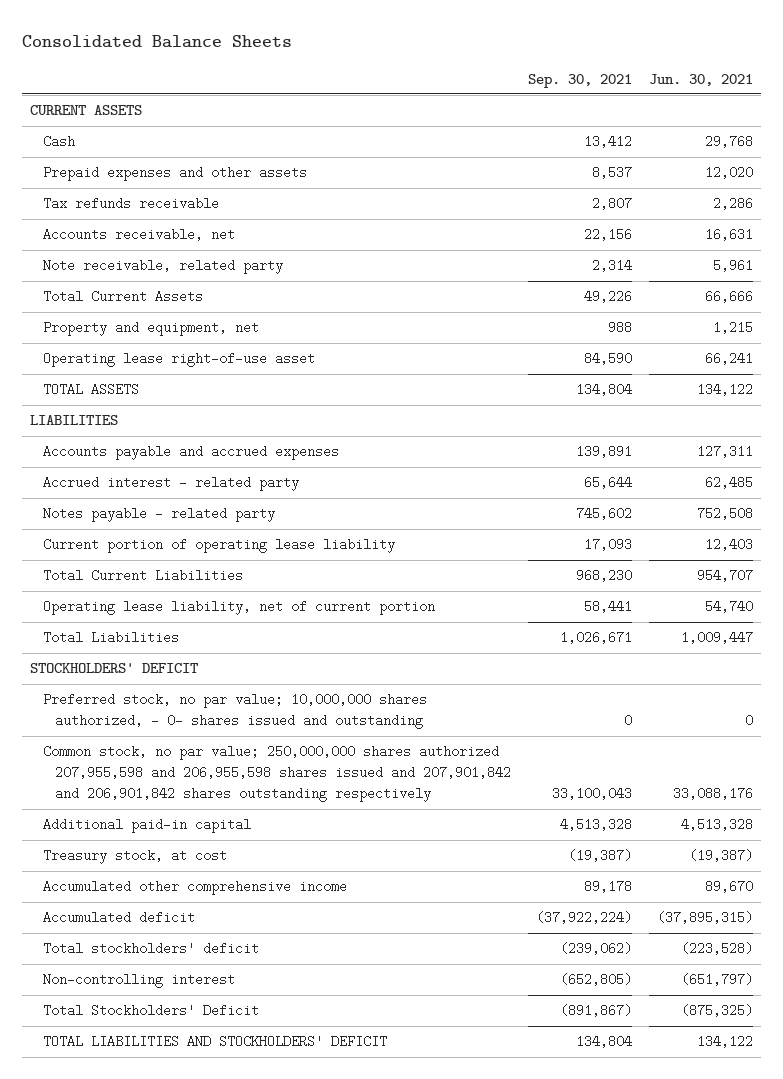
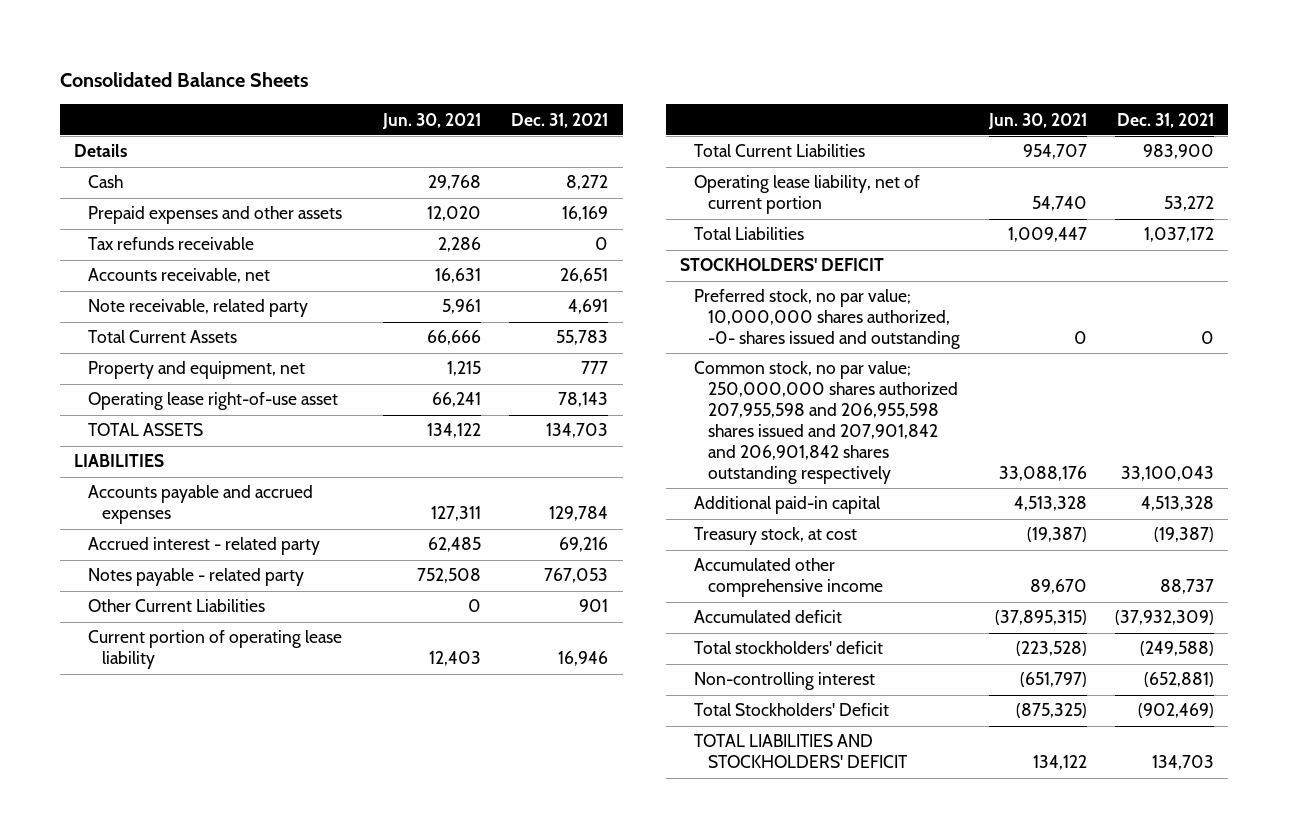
- | Sep. 30, 2021 | Jun. 30, 2021
+ | Jun. 30, 2021 | Dec. 31, 2021
- CURRENT ASSETS
+ Details
+ Other Current Liabilities | 0 | 901
- Preferred stock, no par value; 10,000,000 shares authorized, - 0- shares issued and outstanding | 0 | 0
+ Preferred stock, no par value; 10,000,000 shares authorized, -0- shares issued and outstanding | 0 | 0

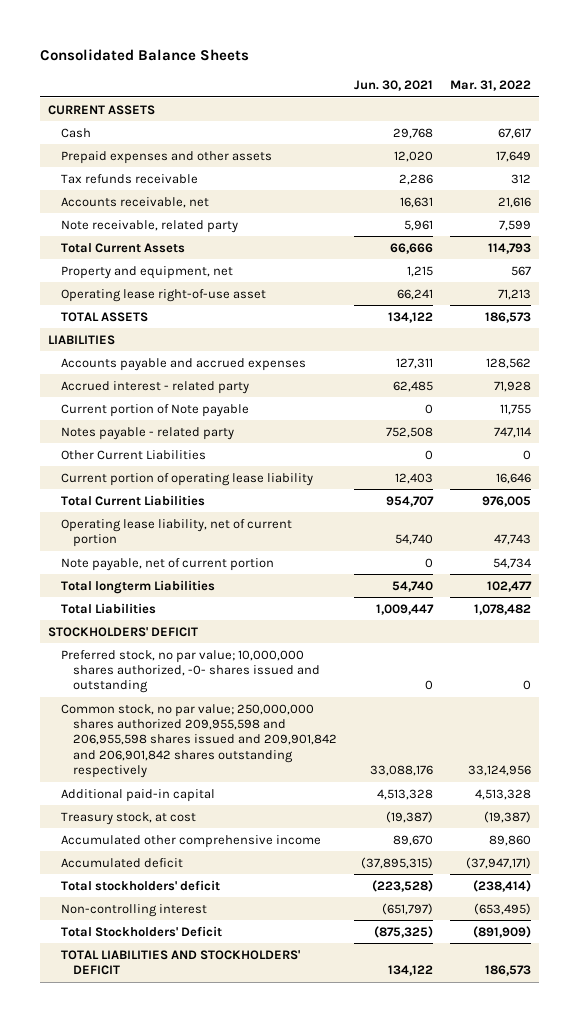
- | Jun. 30, 2021 | Dec. 31, 2021
+ | Jun. 30, 2021 | Mar. 31, 2022
- Details
+ CURRENT ASSETS
+ Current portion of Note payable | 0 | 11,755
+ Note payable, net of current portion | 0 | 54,734
+ Total longterm Liabilities | 54,740 | 102,477
- Common stock, no par value; 250,000,000 shares authorized 207,955,598 and 206,955,598 shares issued and 207,901,842 and 206,901,842 shares outstanding respectively | 33,088,176 | 33,100,043
+ Common stock, no par value; 250,000,000 shares authorized 209,955,598 and 206,955,598 shares issued and 209,901,842 and 206,901,842 shares outstanding respectively | 33,088,176 | 33,124,956

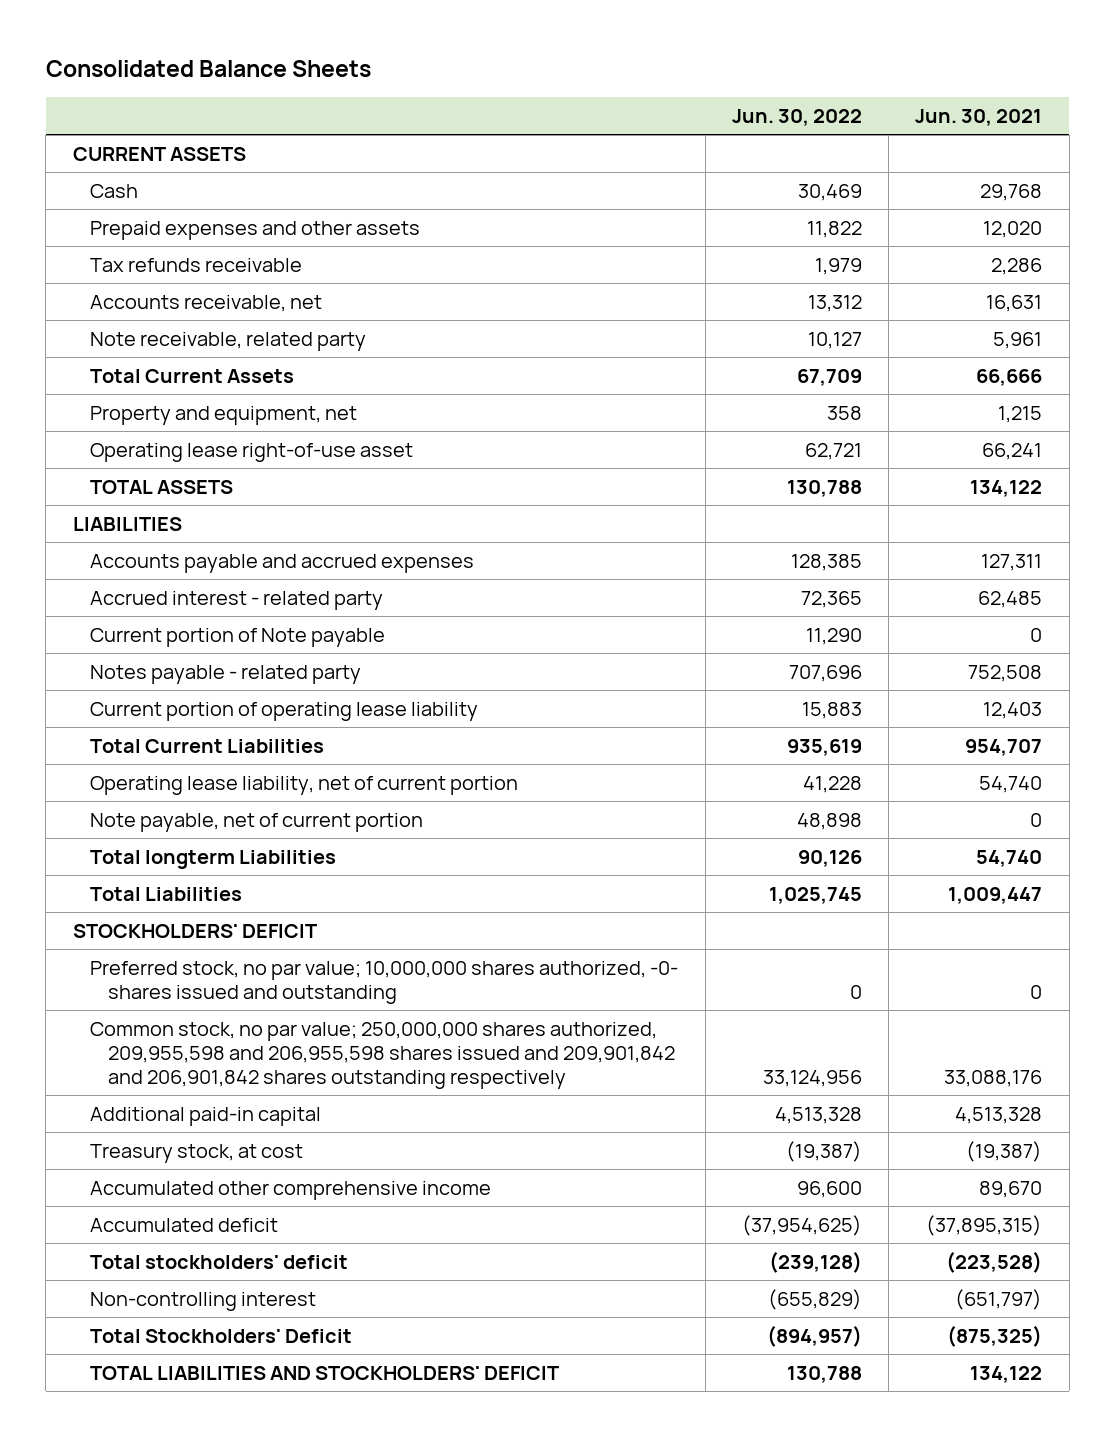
- | Jun. 30, 2021 | Mar. 31, 2022
+ | Jun. 30, 2022 | Jun. 30, 2021
- Other Current Liabilities | 0 | 0
- Common stock, no par value; 250,000,000 shares authorized 209,955,598 and 206,955,598 shares issued and 209,901,842 and 206,901,842 shares outstanding respectively | 33,088,176 | 33,124,956
+ Common stock, no par value; 250,000,000 shares authorized, 209,955,598 and 206,955,598 shares issued and 209,901,842 and 206,901,842 shares outstanding respectively | 33,124,956 | 33,088,176

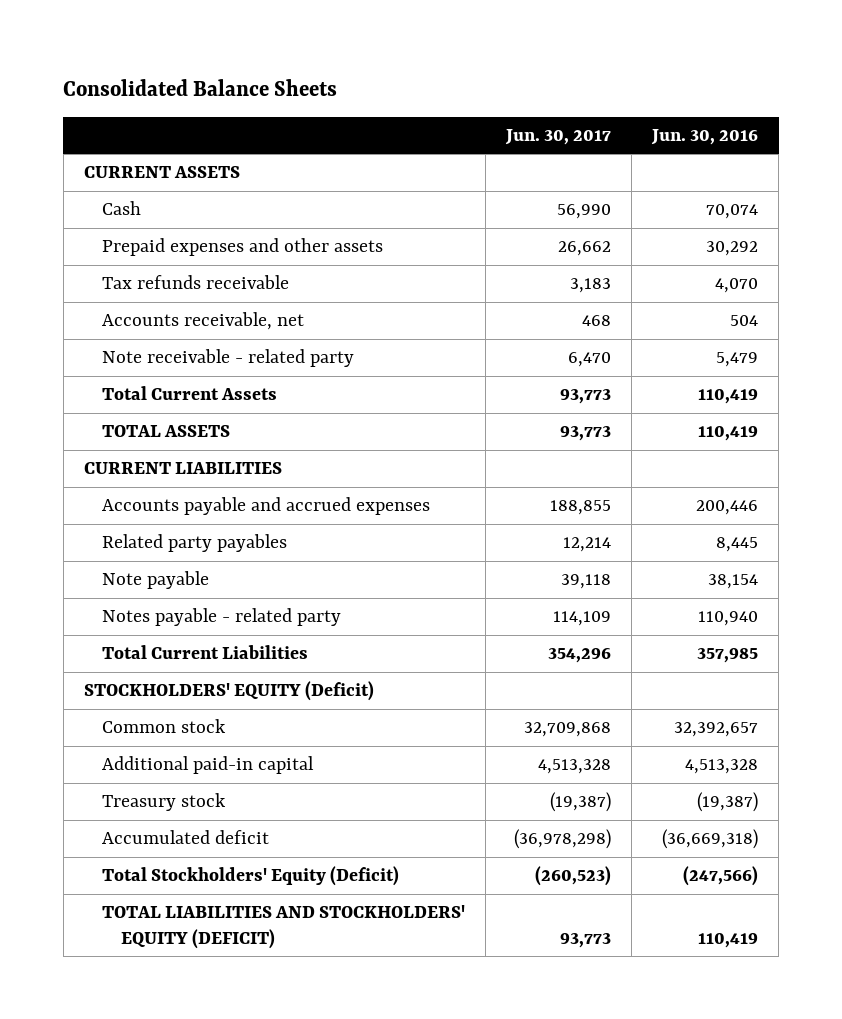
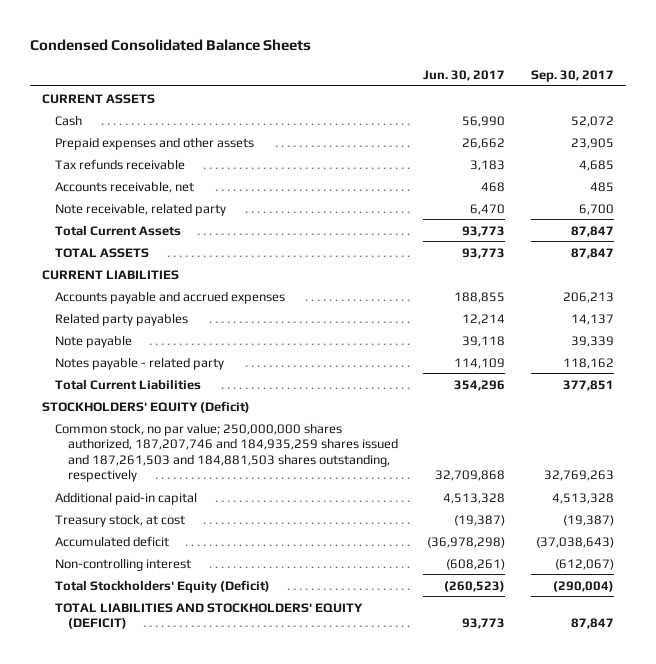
- Consolidated Balance Sheets
+ Condensed Consolidated Balance Sheets
- | Jun. 30, 2017 | Jun. 30, 2016
+ | Jun. 30, 2017 | Sep. 30, 2017
- Note receivable - related party | 6,470 | 5,479
+ Note receivable, related party | 6,470 | 6,700
- Common stock | 32,709,868 | 32,392,657
+ Common stock, no par value; 250,000,000 shares authorized, 187,207,746 and 184,935,259 shares issued and 187,261,503 and 184,881,503 shares outstanding, respectively | 32,709,868 | 32,769,263
- Treasury stock | (19,387) | (19,387)
+ Treasury stock, at cost | (19,387) | (19,387)
+ Non-controlling interest | (608,261) | (612,067)

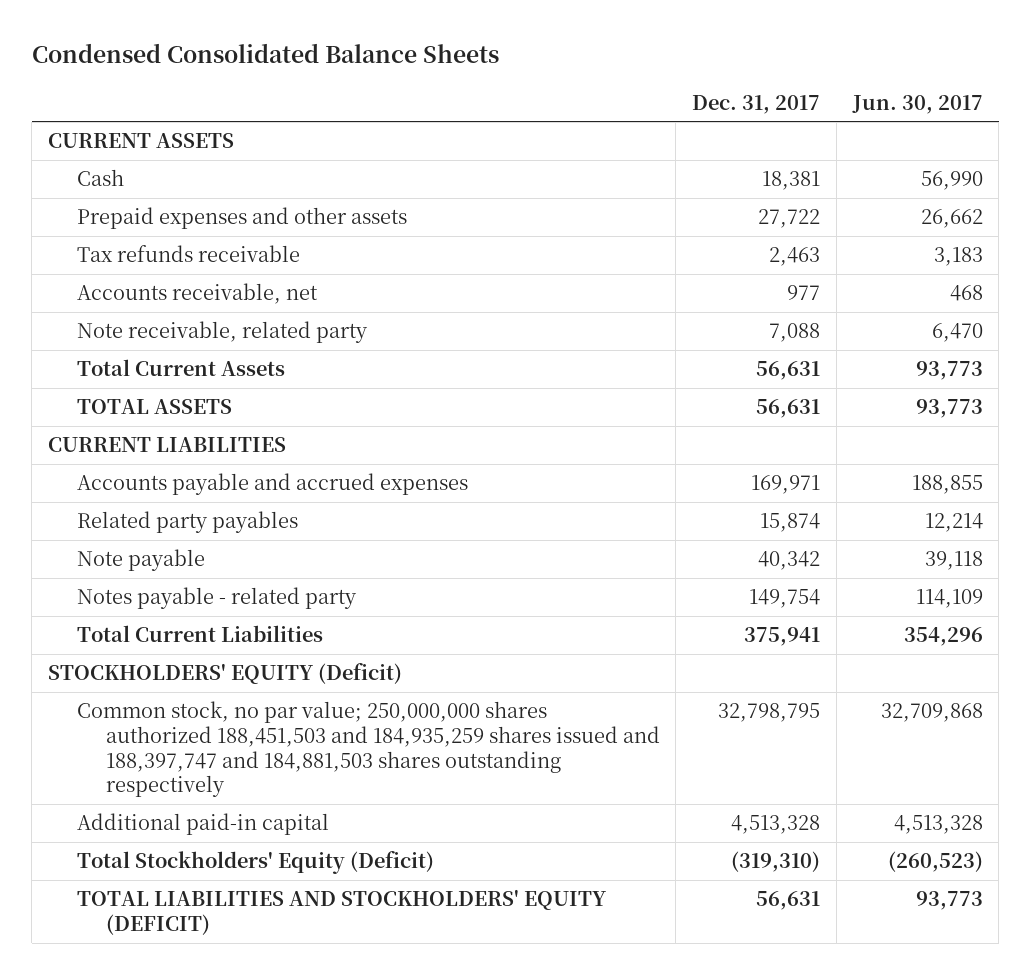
- | Jun. 30, 2017 | Sep. 30, 2017
+ | Dec. 31, 2017 | Jun. 30, 2017
- Common stock, no par value; 250,000,000 shares authorized, 187,207,746 and 184,935,259 shares issued and 187,261,503 and 184,881,503 shares outstanding, respectively | 32,709,868 | 32,769,263
+ Common stock, no par value; 250,000,000 shares authorized 188,451,503 and 184,935,259 shares issued and 188,397,747 and 184,881,503 shares outstanding respectively | 32,798,795 | 32,709,868
- Treasury stock, at cost | (19,387) | (19,387)
- Accumulated deficit | (36,978,298) | (37,038,643)
- Non-controlling interest | (608,261) | (612,067)

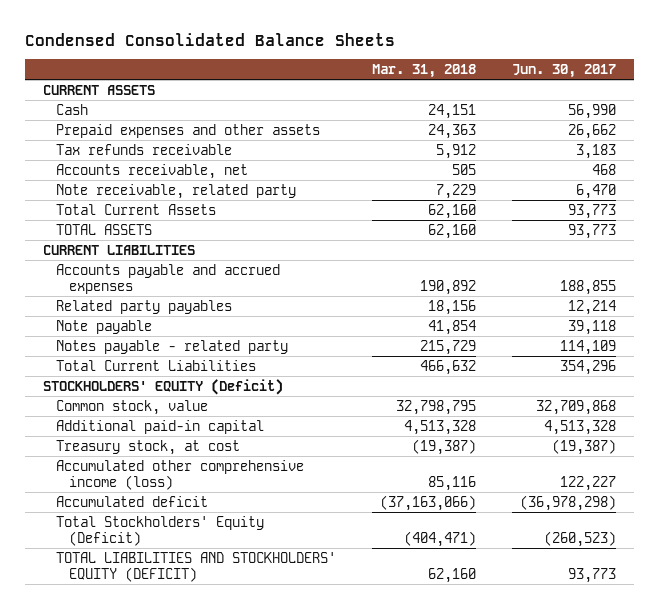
- | Dec. 31, 2017 | Jun. 30, 2017
+ | Mar. 31, 2018 | Jun. 30, 2017
- Common stock, no par value; 250,000,000 shares authorized 188,451,503 and 184,935,259 shares issued and 188,397,747 and 184,881,503 shares outstanding respectively | 32,798,795 | 32,709,868
+ Common stock, value | 32,798,795 | 32,709,868
+ Treasury stock, at cost | (19,387) | (19,387)
+ Accumulated other comprehensive income (loss) | 85,116 | 122,227
+ Accumulated deficit | (37,163,066) | (36,978,298)

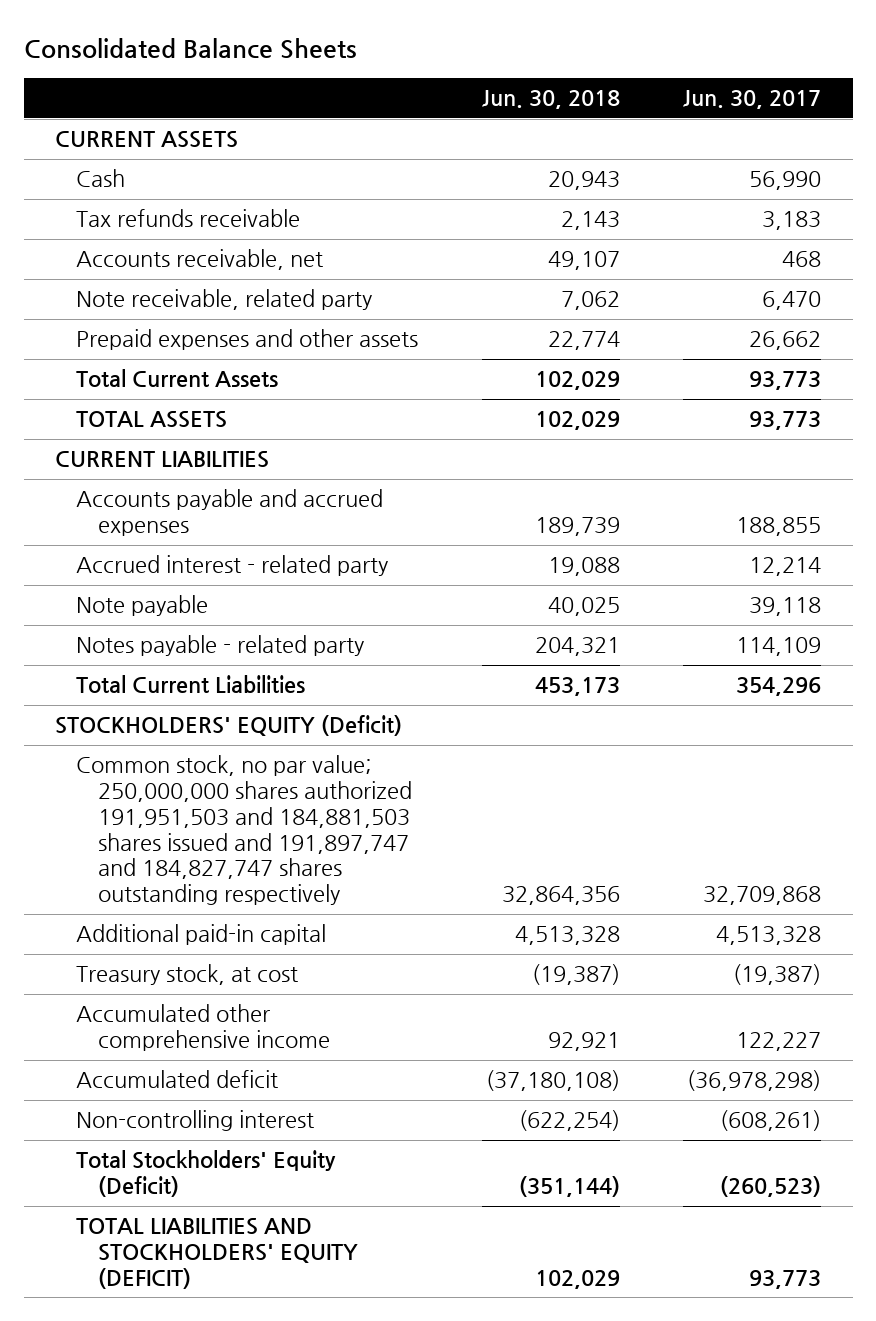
- Condensed Consolidated Balance Sheets
+ Consolidated Balance Sheets
- | Mar. 31, 2018 | Jun. 30, 2017
+ | Jun. 30, 2018 | Jun. 30, 2017
moved down: Prepaid expenses and other assets | 22,774 | 26,662
- Related party payables | 18,156 | 12,214
+ Accrued interest - related party | 19,088 | 12,214
- Common stock, value | 32,798,795 | 32,709,868
+ Common stock, no par value; 250,000,000 shares authorized 191,951,503 and 184,881,503 shares issued and 191,897,747 and 184,827,747 shares outstanding respectively | 32,864,356 | 32,709,868
- Accumulated other comprehensive income (loss) | 85,116 | 122,227
+ Accumulated other comprehensive income | 92,921 | 122,227
+ Non-controlling interest | (622,254) | (608,261)

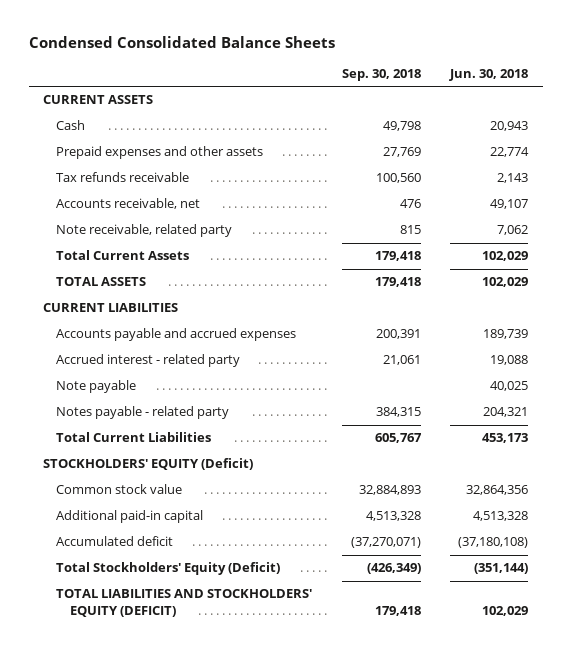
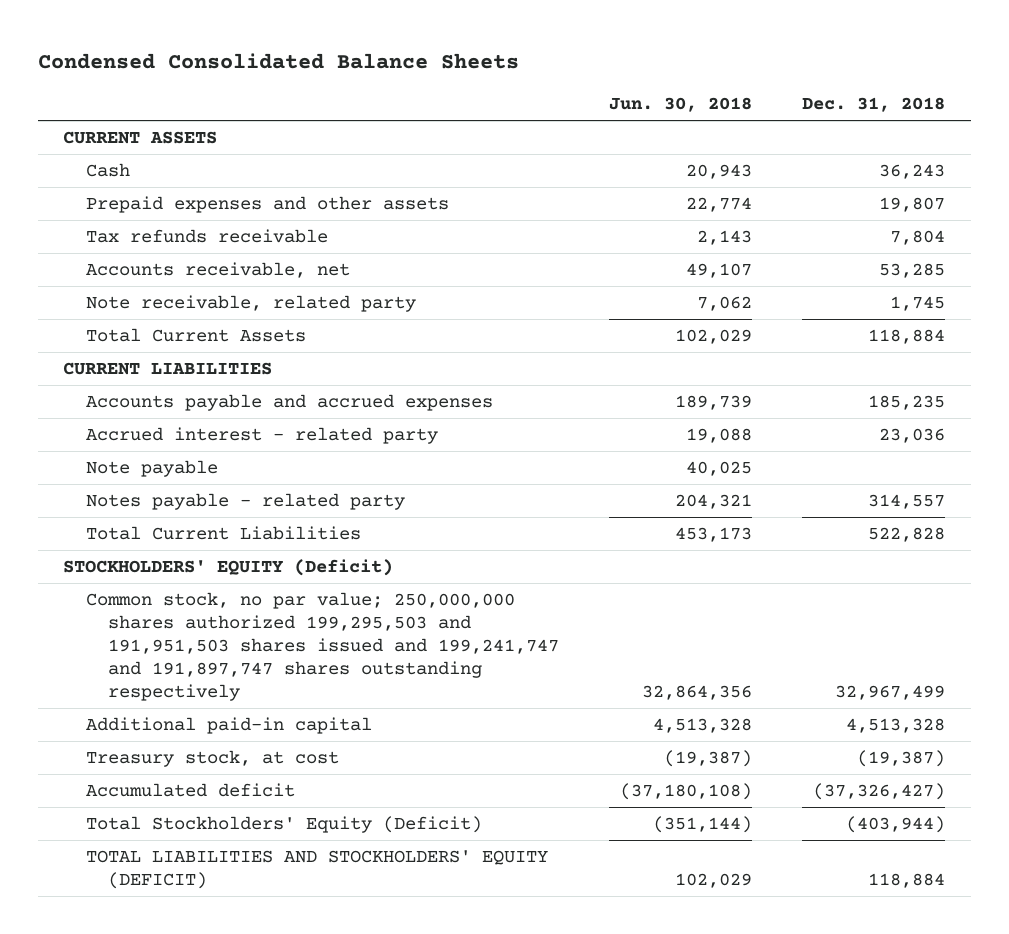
- | Sep. 30, 2018 | Jun. 30, 2018
+ | Jun. 30, 2018 | Dec. 31, 2018
- TOTAL ASSETS | 179,418 | 102,029
- Common stock value | 32,884,893 | 32,864,356
+ Common stock, no par value; 250,000,000 shares authorized 199,295,503 and 191,951,503 shares issued and 199,241,747 and 191,897,747 shares outstanding respectively | 32,864,356 | 32,967,499
+ Treasury stock, at cost | (19,387) | (19,387)

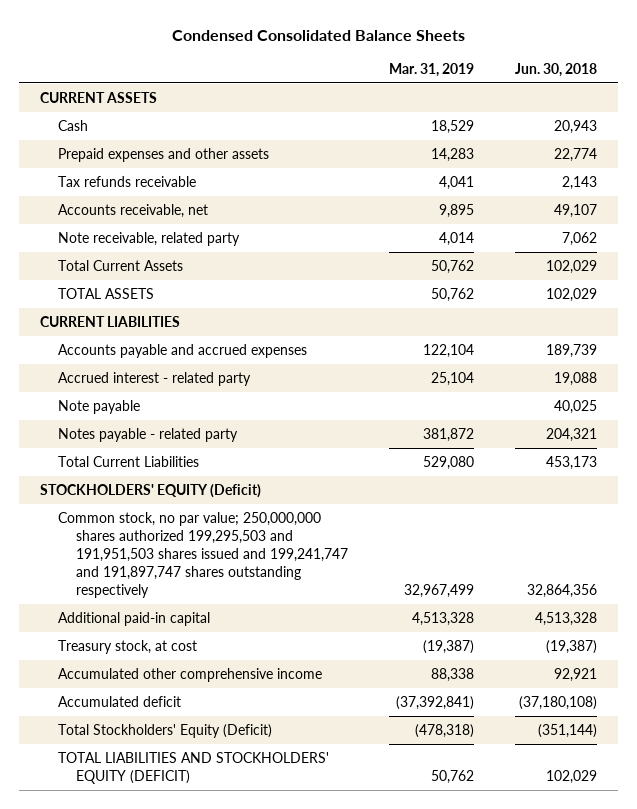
- | Jun. 30, 2018 | Dec. 31, 2018
+ | Mar. 31, 2019 | Jun. 30, 2018
+ TOTAL ASSETS | 50,762 | 102,029
+ Accumulated other comprehensive income | 88,338 | 92,921

